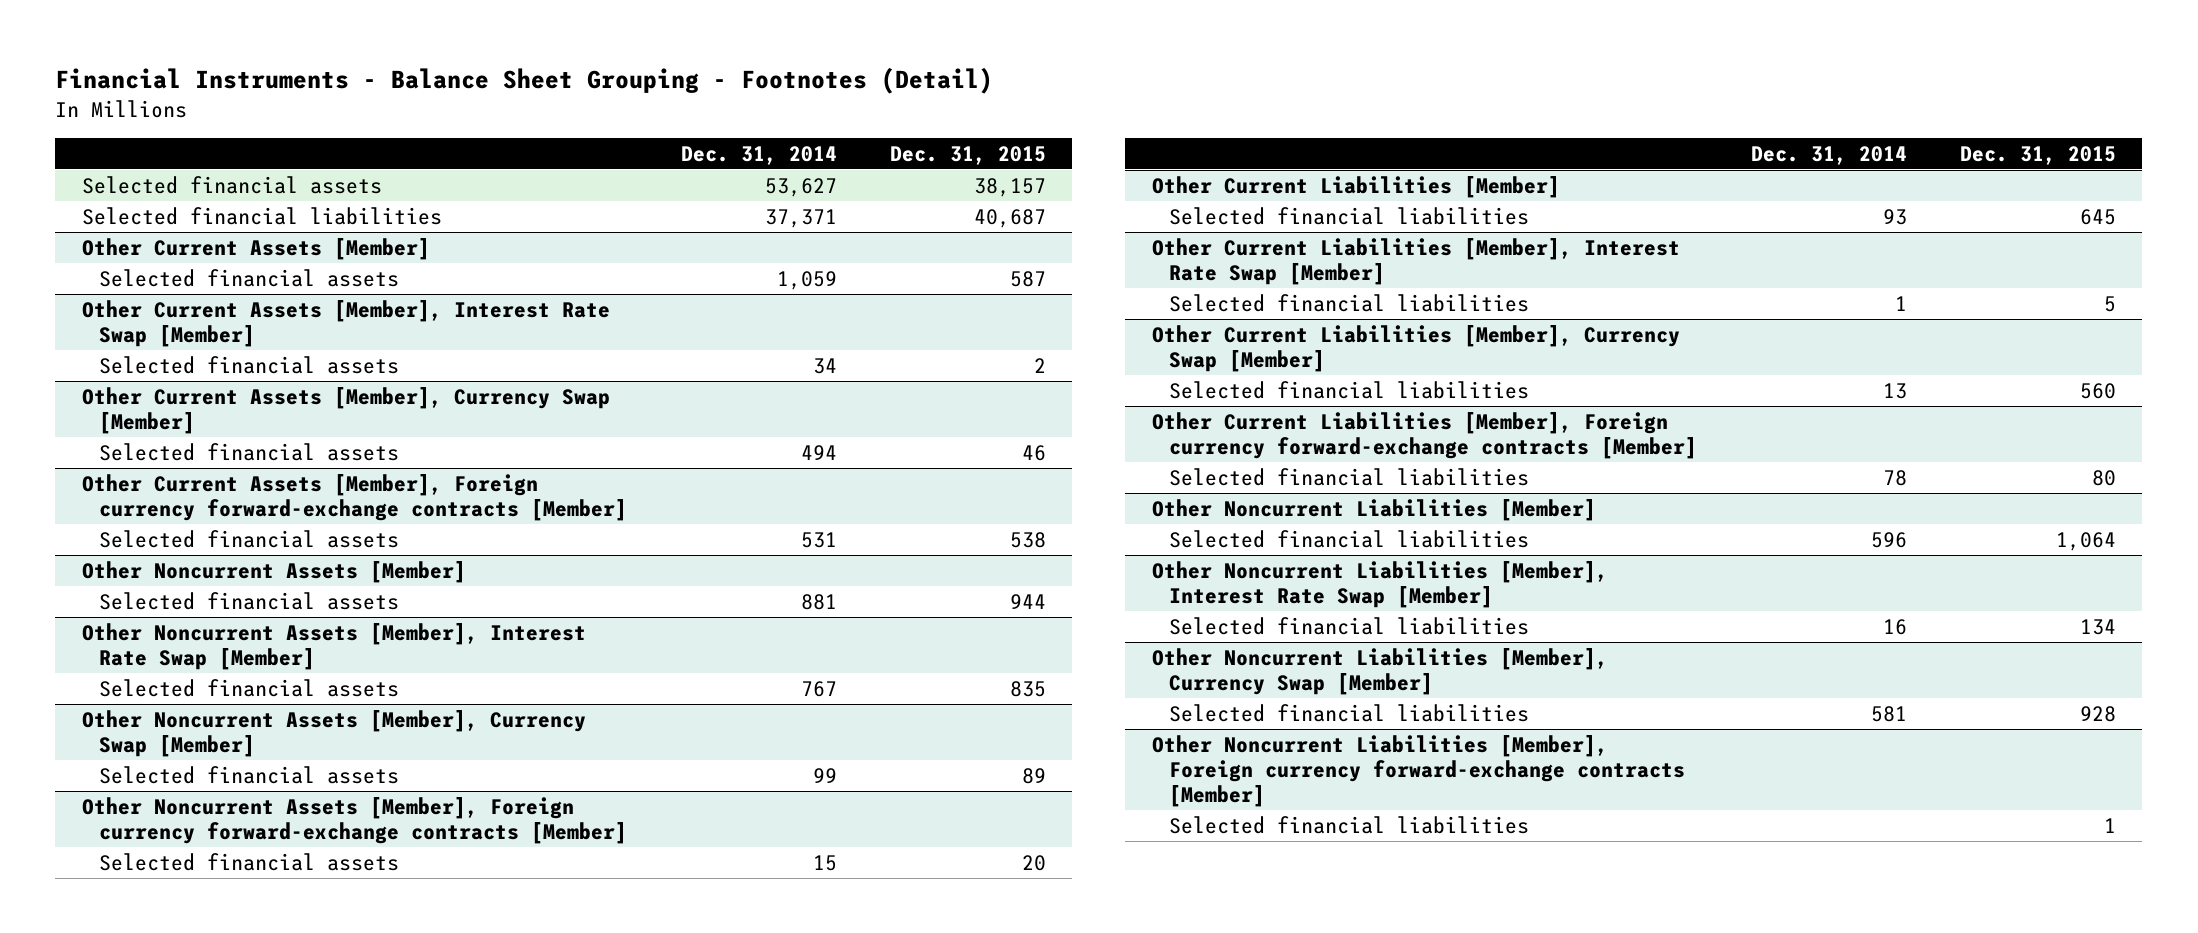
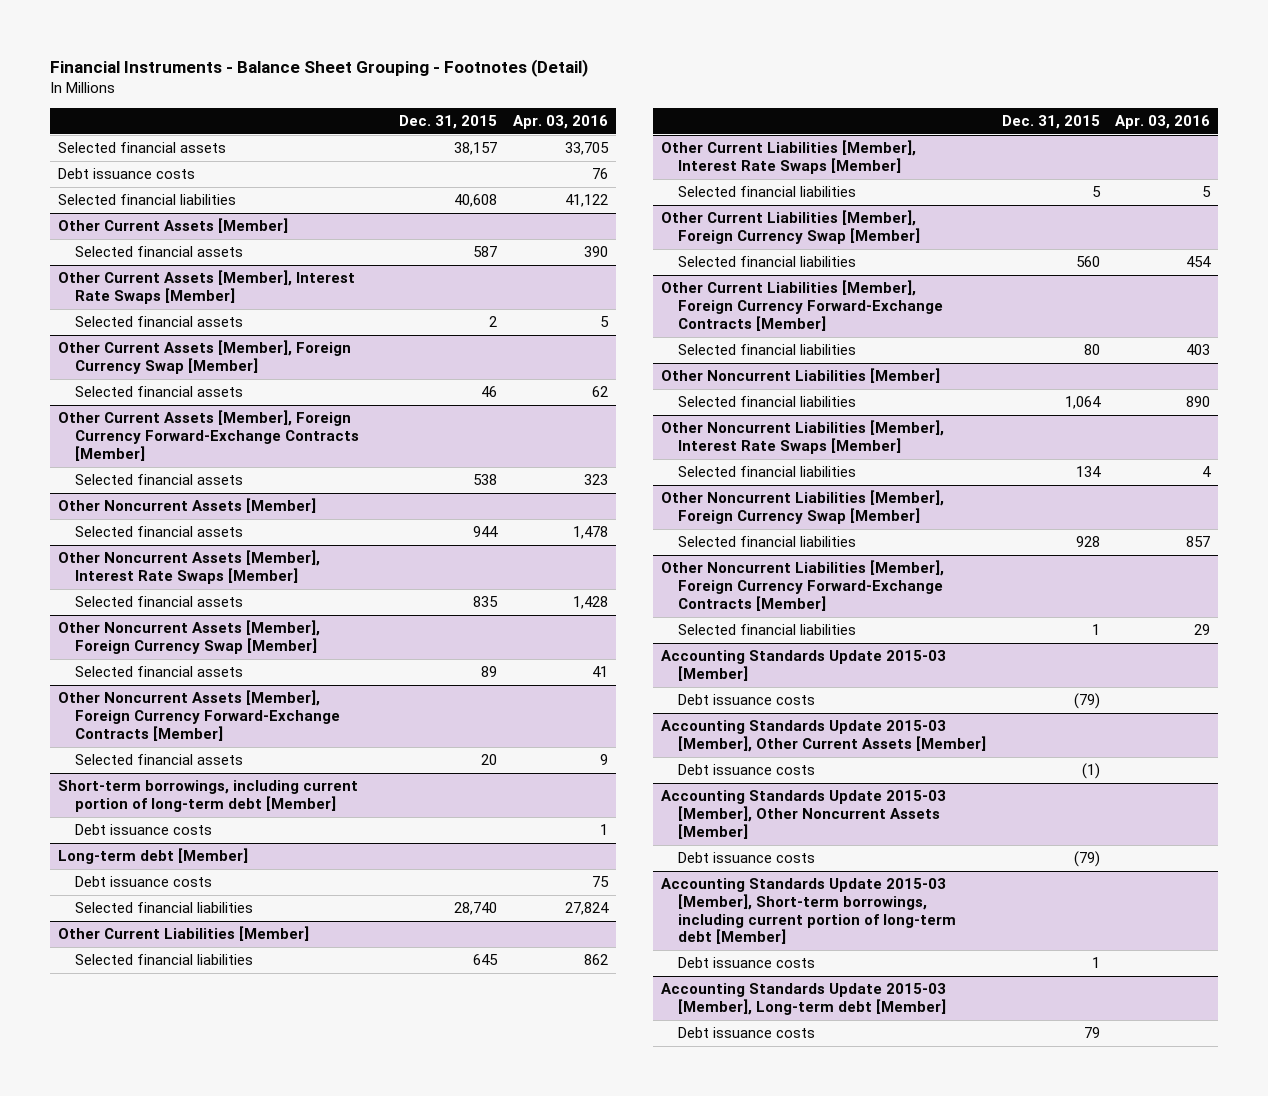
- | Dec. 31, 2014 | Dec. 31, 2015
+ | Dec. 31, 2015 | Apr. 03, 2016
- Selected financial liabilities | 37,371 | 40,687
+ Debt issuance costs | | 76
+ Selected financial liabilities | 40,608 | 41,122
- Other Current Assets [Member], Interest Rate Swap [Member]
+ Other Current Assets [Member], Interest Rate Swaps [Member]
- Other Current Assets [Member], Currency Swap [Member]
+ Other Current Assets [Member], Foreign Currency Swap [Member]
- Other Current Assets [Member], Foreign currency forward-exchange contracts [Member]
+ Other Current Assets [Member], Foreign Currency Forward-Exchange Contracts [Member]
- Other Noncurrent Assets [Member], Interest Rate Swap [Member]
+ Other Noncurrent Assets [Member], Interest Rate Swaps [Member]
- Other Noncurrent Assets [Member], Currency Swap [Member]
+ Other Noncurrent Assets [Member], Foreign Currency Swap [Member]
- Other Noncurrent Assets [Member], Foreign currency forward-exchange contracts [Member]
+ Other Noncurrent Assets [Member], Foreign Currency Forward-Exchange Contracts [Member]
+ Short-term borrowings, including current portion of long-term debt [Member]
+ Debt issuance costs | | 1
+ Long-term debt [Member]
+ Debt issuance costs | | 75
+ Selected financial liabilities | 28,740 | 27,824
- Other Current Liabilities [Member], Interest Rate Swap [Member]
+ Other Current Liabilities [Member], Interest Rate Swaps [Member]
- Other Current Liabilities [Member], Currency Swap [Member]
+ Other Current Liabilities [Member], Foreign Currency Swap [Member]
- Other Current Liabilities [Member], Foreign currency forward-exchange contracts [Member]
+ Other Current Liabilities [Member], Foreign Currency Forward-Exchange Contracts [Member]
- Other Noncurrent Liabilities [Member], Interest Rate Swap [Member]
+ Other Noncurrent Liabilities [Member], Interest Rate Swaps [Member]
- Other Noncurrent Liabilities [Member], Currency Swap [Member]
+ Other Noncurrent Liabilities [Member], Foreign Currency Swap [Member]
- Other Noncurrent Liabilities [Member], Foreign currency forward-exchange contracts [Member]
+ Other Noncurrent Liabilities [Member], Foreign Currency Forward-Exchange Contracts [Member]
+ Accounting Standards Update 2015-03 [Member]
+ Debt issuance costs | (79) |
+ Accounting Standards Update 2015-03 [Member], Other Current Assets [Member]
+ Debt issuance costs | (1) |
+ Accounting Standards Update 2015-03 [Member], Other Noncurrent Assets [Member]
+ Debt issuance costs | (79) |
+ Accounting Standards Update 2015-03 [Member], Short-term borrowings, including current portion of long-term debt [Member]
+ Debt issuance costs | 1 |
+ Accounting Standards Update 2015-03 [Member], Long-term debt [Member]
+ Debt issuance costs | 79 |

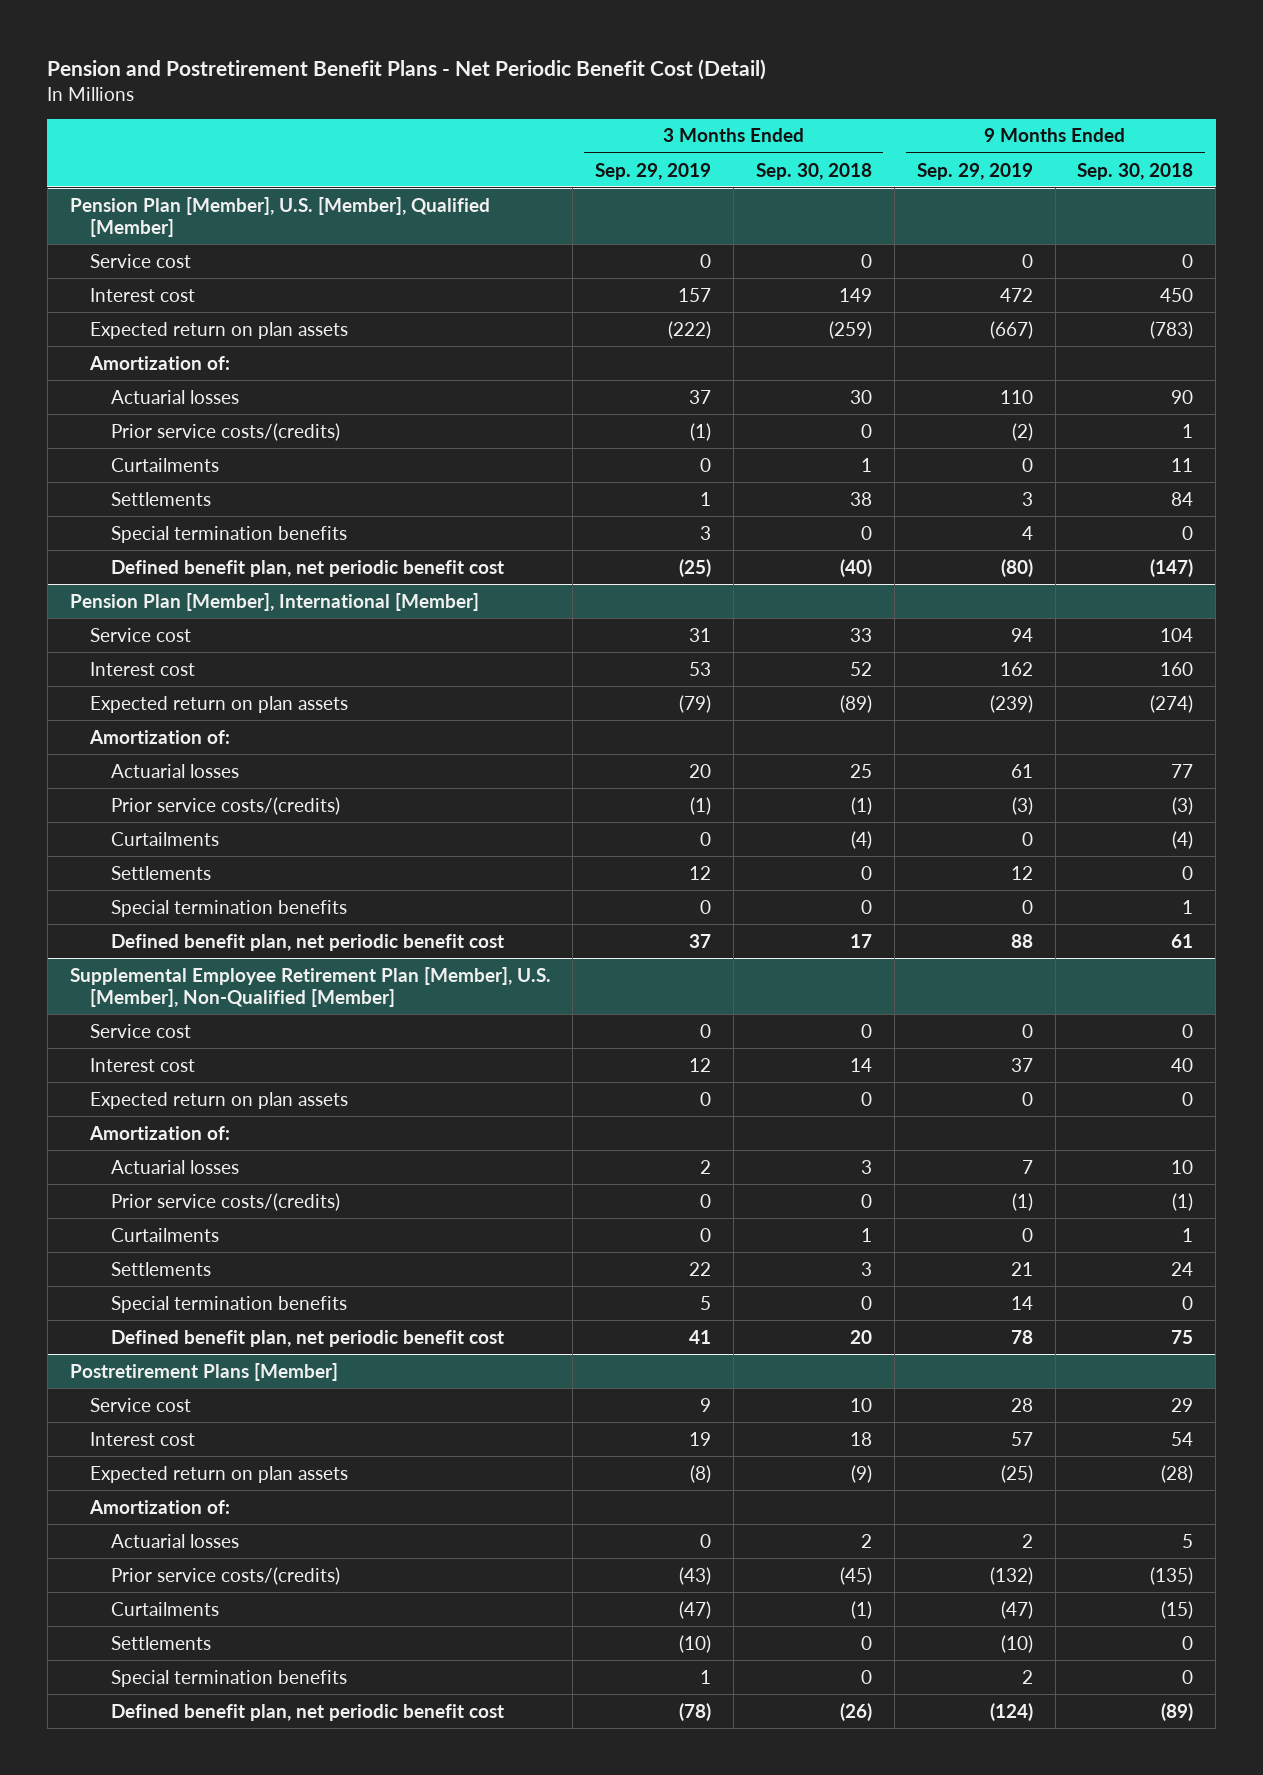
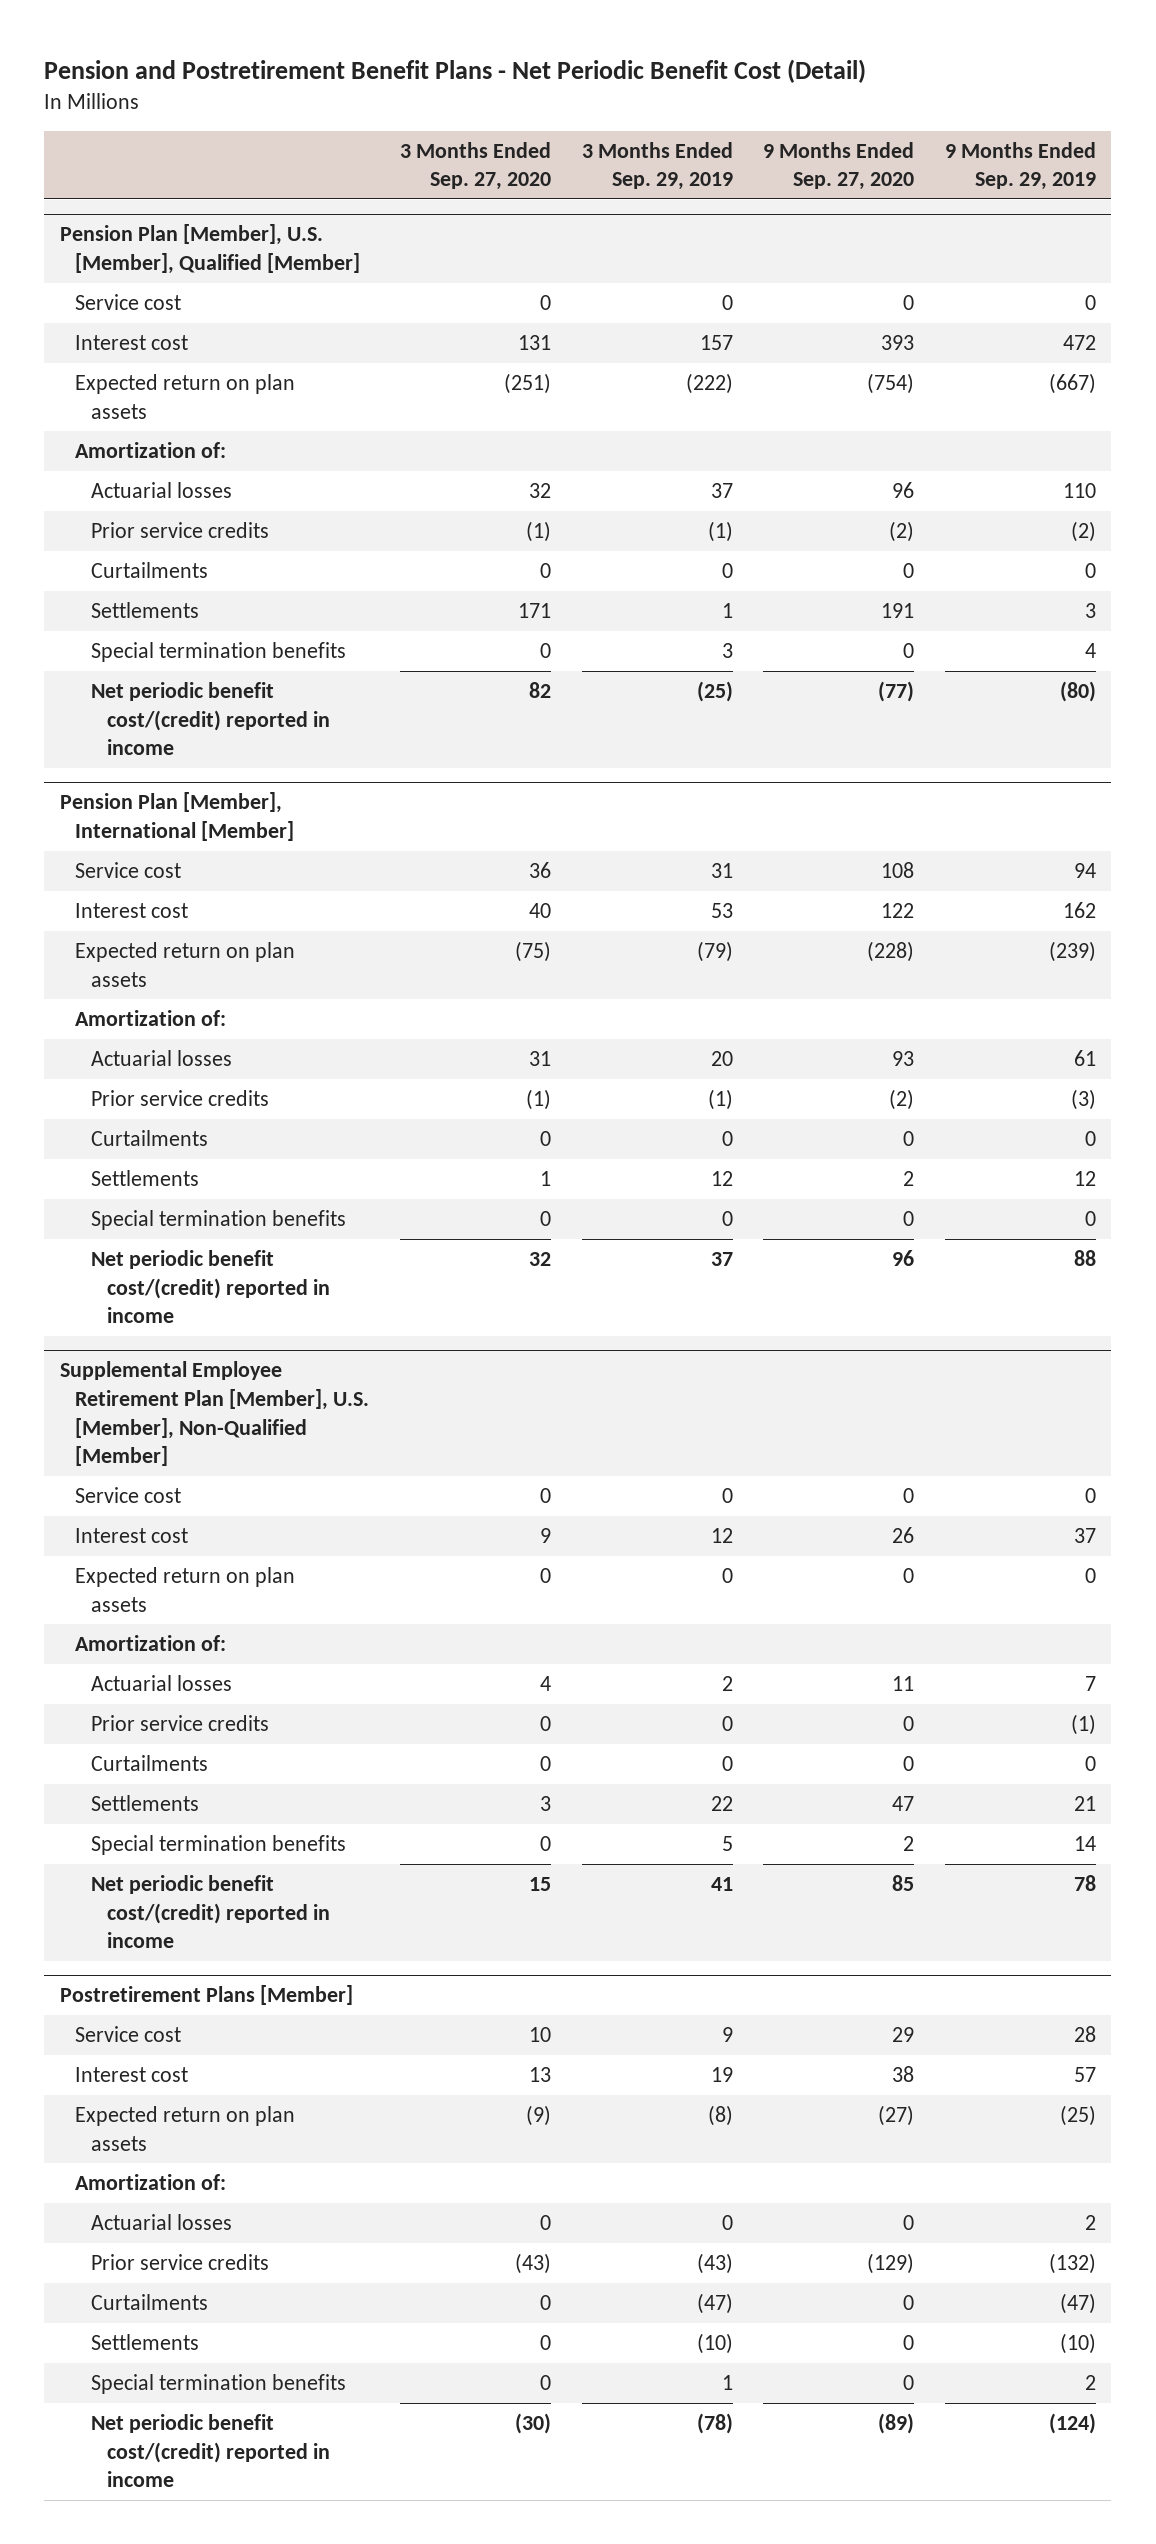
- | 3 Months Ended Sep. 29, 2019 | 3 Months Ended Sep. 30, 2018 | 9 Months Ended Sep. 29, 2019 | 9 Months Ended Sep. 30, 2018
+ | 3 Months Ended Sep. 27, 2020 | 3 Months Ended Sep. 29, 2019 | 9 Months Ended Sep. 27, 2020 | 9 Months Ended Sep. 29, 2019
@ Pension Plan [Member], U.S. [Member], Qualified [Member]
- Prior service costs/(credits) | (1) | 0 | (2) | 1
+ Prior service credits | (1) | (1) | (2) | (2)
- Defined benefit plan, net periodic benefit cost | (25) | (40) | (80) | (147)
+ Net periodic benefit cost/(credit) reported in income | 82 | (25) | (77) | (80)
@ Pension Plan [Member], International [Member]
- Prior service costs/(credits) | (1) | (1) | (3) | (3)
+ Prior service credits | (1) | (1) | (2) | (3)
- Defined benefit plan, net periodic benefit cost | 37 | 17 | 88 | 61
+ Net periodic benefit cost/(credit) reported in income | 32 | 37 | 96 | 88
@ Supplemental Employee Retirement Plan [Member], U.S. [Member], Non-Qualified [Member]
- Prior service costs/(credits) | 0 | 0 | (1) | (1)
+ Prior service credits | 0 | 0 | 0 | (1)
- Defined benefit plan, net periodic benefit cost | 41 | 20 | 78 | 75
+ Net periodic benefit cost/(credit) reported in income | 15 | 41 | 85 | 78
@ Postretirement Plans [Member]
- Prior service costs/(credits) | (43) | (45) | (132) | (135)
+ Prior service credits | (43) | (43) | (129) | (132)
- Defined benefit plan, net periodic benefit cost | (78) | (26) | (124) | (89)
+ Net periodic benefit cost/(credit) reported in income | (30) | (78) | (89) | (124)

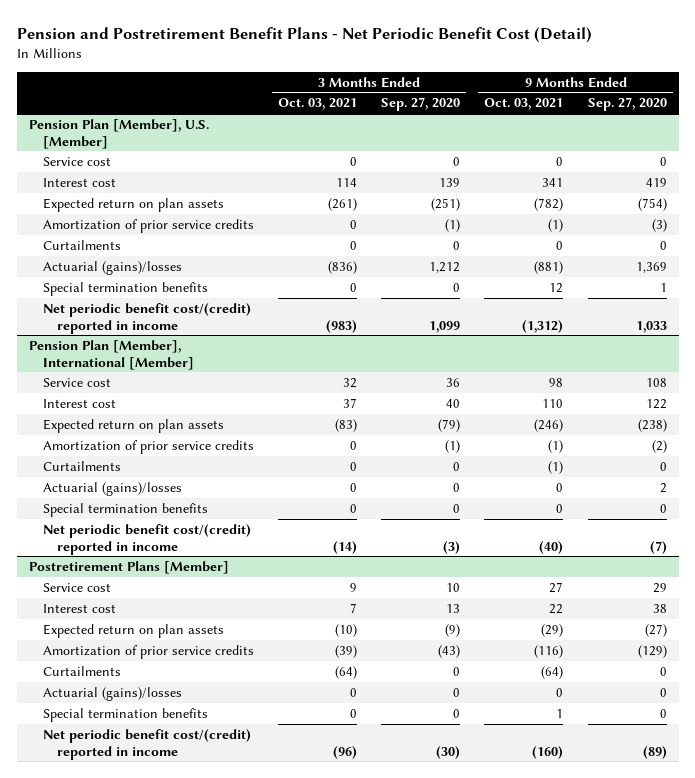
- | 3 Months Ended Sep. 27, 2020 | 3 Months Ended Sep. 29, 2019 | 9 Months Ended Sep. 27, 2020 | 9 Months Ended Sep. 29, 2019
+ | 3 Months Ended Oct. 03, 2021 | 3 Months Ended Sep. 27, 2020 | 9 Months Ended Oct. 03, 2021 | 9 Months Ended Sep. 27, 2020
- Pension Plan [Member], U.S. [Member], Qualified [Member]
+ Pension Plan [Member], U.S. [Member]
- Interest cost | 131 | 157 | 393 | 472
+ Interest cost | 114 | 139 | 341 | 419
- Amortization of:
- Actuarial losses | 32 | 37 | 96 | 110
- Prior service credits | (1) | (1) | (2) | (2)
+ Amortization of prior service credits | 0 | (1) | (1) | (3)
- Settlements | 171 | 1 | 191 | 3
- Special termination benefits | 0 | 3 | 0 | 4
- Net periodic benefit cost/(credit) reported in income | 82 | (25) | (77) | (80)
+ Actuarial (gains)/losses | (836) | 1,212 | (881) | 1,369
+ Special termination benefits | 0 | 0 | 12 | 1
+ Net periodic benefit cost/(credit) reported in income | (983) | 1,099 | (1,312) | 1,033
@ Pension Plan [Member], International [Member]
- Expected return on plan assets | (75) | (79) | (228) | (239)
- Amortization of:
- Actuarial losses | 31 | 20 | 93 | 61
- Prior service credits | (1) | (1) | (2) | (3)
+ Expected return on plan assets | (83) | (79) | (246) | (238)
+ Amortization of prior service credits | 0 | (1) | (1) | (2)
- Settlements | 1 | 12 | 2 | 12
+ Actuarial (gains)/losses | 0 | 0 | 0 | 2
- Net periodic benefit cost/(credit) reported in income | 32 | 37 | 96 | 88
- Supplemental Employee Retirement Plan [Member], U.S. [Member], Non-Qualified [Member]
- Service cost | 0 | 0 | 0 | 0
- Interest cost | 9 | 12 | 26 | 37
- Expected return on plan assets | 0 | 0 | 0 | 0
- Amortization of:
- Actuarial losses | 4 | 2 | 11 | 7
- Prior service credits | 0 | 0 | 0 | (1)
- Curtailments | 0 | 0 | 0 | 0
- Settlements | 3 | 22 | 47 | 21
- Special termination benefits | 0 | 5 | 2 | 14
- Net periodic benefit cost/(credit) reported in income | 15 | 41 | 85 | 78
@ Pension Plan [Member], International [Member]
+ Net periodic benefit cost/(credit) reported in income | (14) | (3) | (40) | (7)
@ Postretirement Plans [Member]
- Amortization of:
- Actuarial losses | 0 | 0 | 0 | 2
- Prior service credits | (43) | (43) | (129) | (132)
+ Amortization of prior service credits | (39) | (43) | (116) | (129)
- Settlements | 0 | (10) | 0 | (10)
+ Actuarial (gains)/losses | 0 | 0 | 0 | 0

